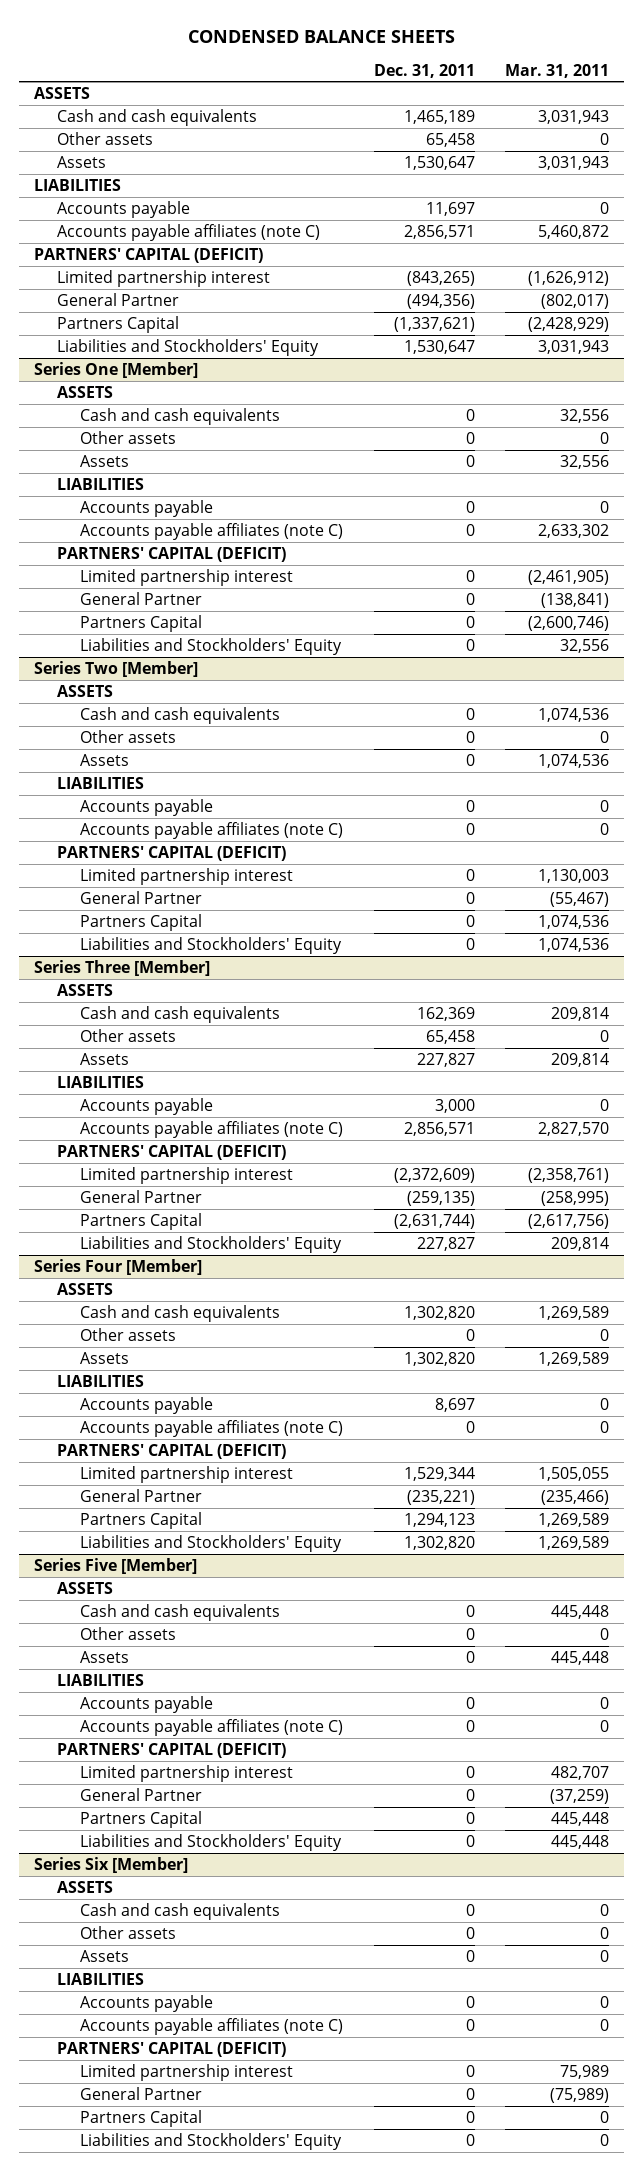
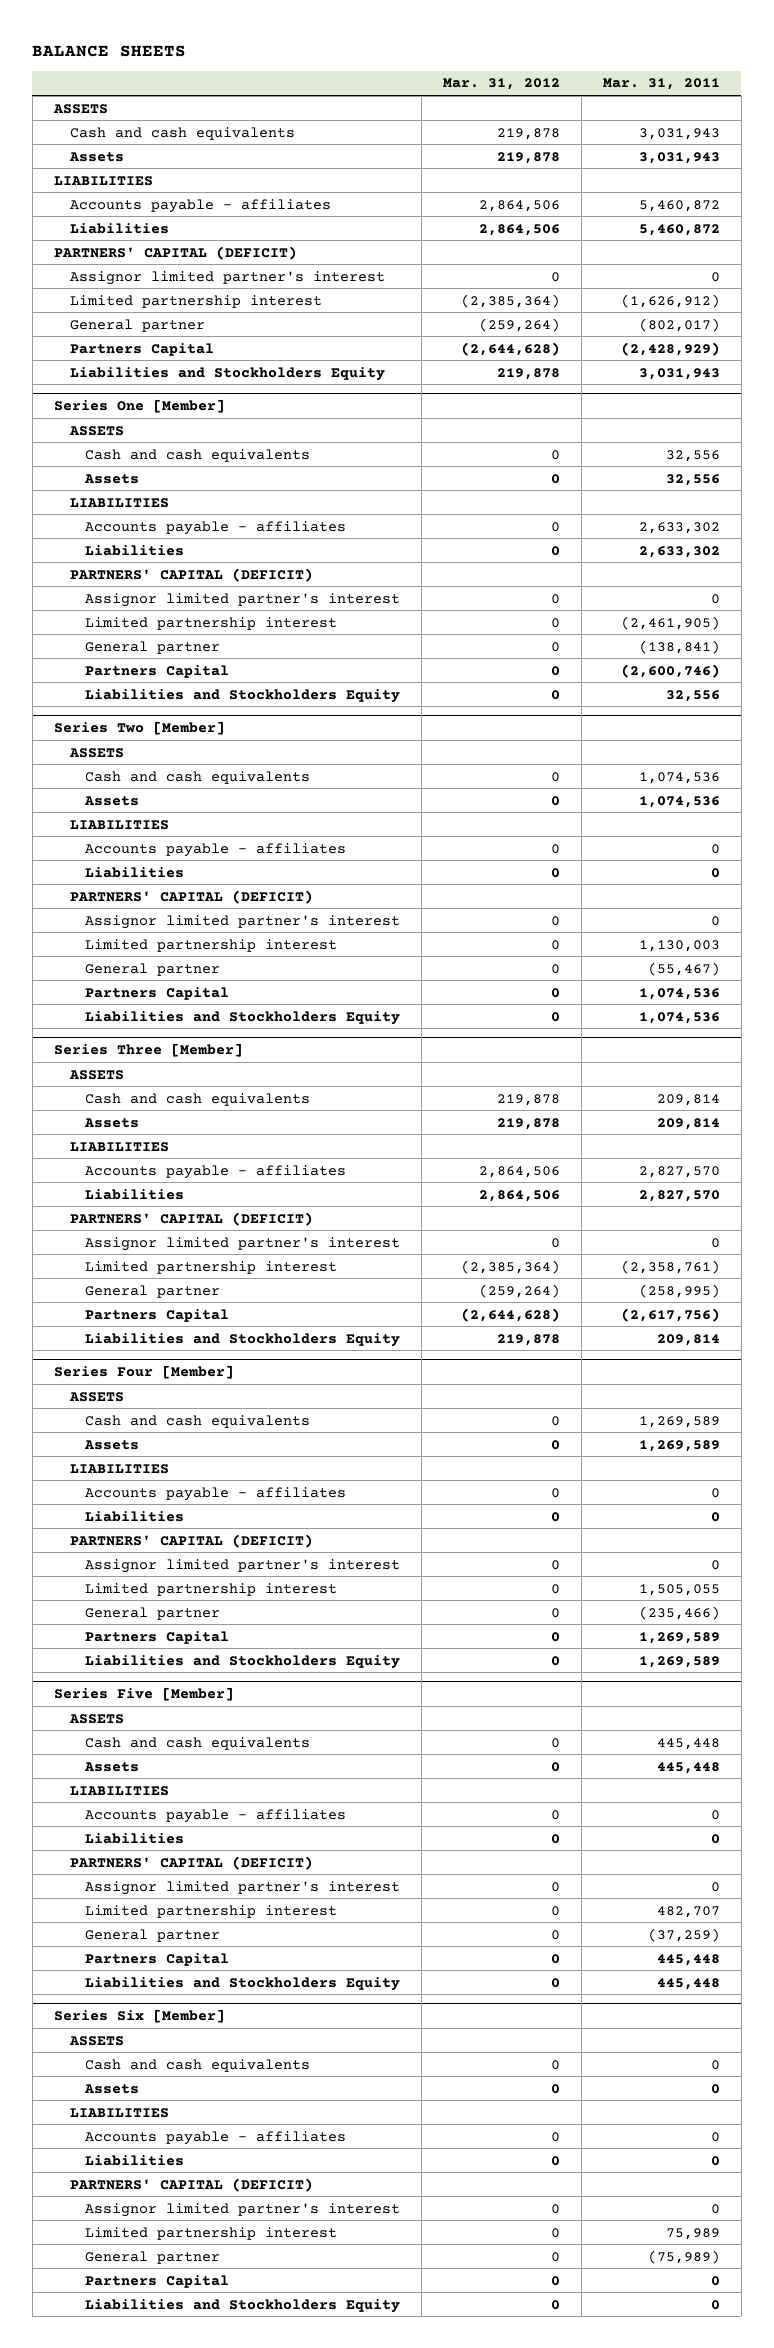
- CONDENSED BALANCE SHEETS
+ BALANCE SHEETS
- | Dec. 31, 2011 | Mar. 31, 2011
+ | Mar. 31, 2012 | Mar. 31, 2011
- Other assets | 65,458 | 0
- Accounts payable | 11,697 | 0
- Accounts payable affiliates (note C) | 2,856,571 | 5,460,872
+ Accounts payable - affiliates | 2,864,506 | 5,460,872
+ Liabilities | 2,864,506 | 5,460,872
+ Assignor limited partner's interest | 0 | 0
- General Partner | (494,356) | (802,017)
+ General partner | (259,264) | (802,017)
- Liabilities and Stockholders' Equity | 1,530,647 | 3,031,943
+ Liabilities and Stockholders Equity | 219,878 | 3,031,943
@ Series One [Member]
- Other assets | 0 | 0
- Accounts payable | 0 | 0
- Accounts payable affiliates (note C) | 0 | 2,633,302
+ Accounts payable - affiliates | 0 | 2,633,302
+ Liabilities | 0 | 2,633,302
+ Assignor limited partner's interest | 0 | 0
- General Partner | 0 | (138,841)
+ General partner | 0 | (138,841)
- Liabilities and Stockholders' Equity | 0 | 32,556
+ Liabilities and Stockholders Equity | 0 | 32,556
@ Series Two [Member]
- Other assets | 0 | 0
- Accounts payable | 0 | 0
- Accounts payable affiliates (note C) | 0 | 0
+ Accounts payable - affiliates | 0 | 0
+ Liabilities | 0 | 0
+ Assignor limited partner's interest | 0 | 0
- General Partner | 0 | (55,467)
+ General partner | 0 | (55,467)
- Liabilities and Stockholders' Equity | 0 | 1,074,536
+ Liabilities and Stockholders Equity | 0 | 1,074,536
@ Series Three [Member]
- Other assets | 65,458 | 0
- Accounts payable | 3,000 | 0
- Accounts payable affiliates (note C) | 2,856,571 | 2,827,570
+ Accounts payable - affiliates | 2,864,506 | 2,827,570
+ Liabilities | 2,864,506 | 2,827,570
+ Assignor limited partner's interest | 0 | 0
- General Partner | (259,135) | (258,995)
+ General partner | (259,264) | (258,995)
- Liabilities and Stockholders' Equity | 227,827 | 209,814
+ Liabilities and Stockholders Equity | 219,878 | 209,814
@ Series Four [Member]
- Other assets | 0 | 0
- Accounts payable | 8,697 | 0
- Accounts payable affiliates (note C) | 0 | 0
+ Accounts payable - affiliates | 0 | 0
+ Liabilities | 0 | 0
+ Assignor limited partner's interest | 0 | 0
- General Partner | (235,221) | (235,466)
+ General partner | 0 | (235,466)
- Liabilities and Stockholders' Equity | 1,302,820 | 1,269,589
+ Liabilities and Stockholders Equity | 0 | 1,269,589
@ Series Five [Member]
- Other assets | 0 | 0
- Accounts payable | 0 | 0
- Accounts payable affiliates (note C) | 0 | 0
+ Accounts payable - affiliates | 0 | 0
+ Liabilities | 0 | 0
+ Assignor limited partner's interest | 0 | 0
- General Partner | 0 | (37,259)
+ General partner | 0 | (37,259)
- Liabilities and Stockholders' Equity | 0 | 445,448
+ Liabilities and Stockholders Equity | 0 | 445,448
@ Series Six [Member]
- Other assets | 0 | 0
- Accounts payable | 0 | 0
- Accounts payable affiliates (note C) | 0 | 0
+ Accounts payable - affiliates | 0 | 0
+ Liabilities | 0 | 0
+ Assignor limited partner's interest | 0 | 0
- General Partner | 0 | (75,989)
+ General partner | 0 | (75,989)
- Liabilities and Stockholders' Equity | 0 | 0
+ Liabilities and Stockholders Equity | 0 | 0

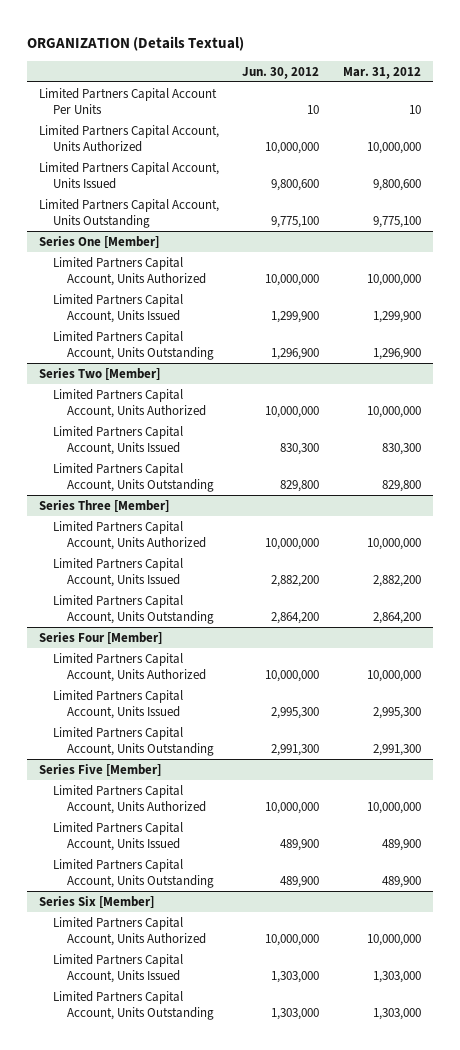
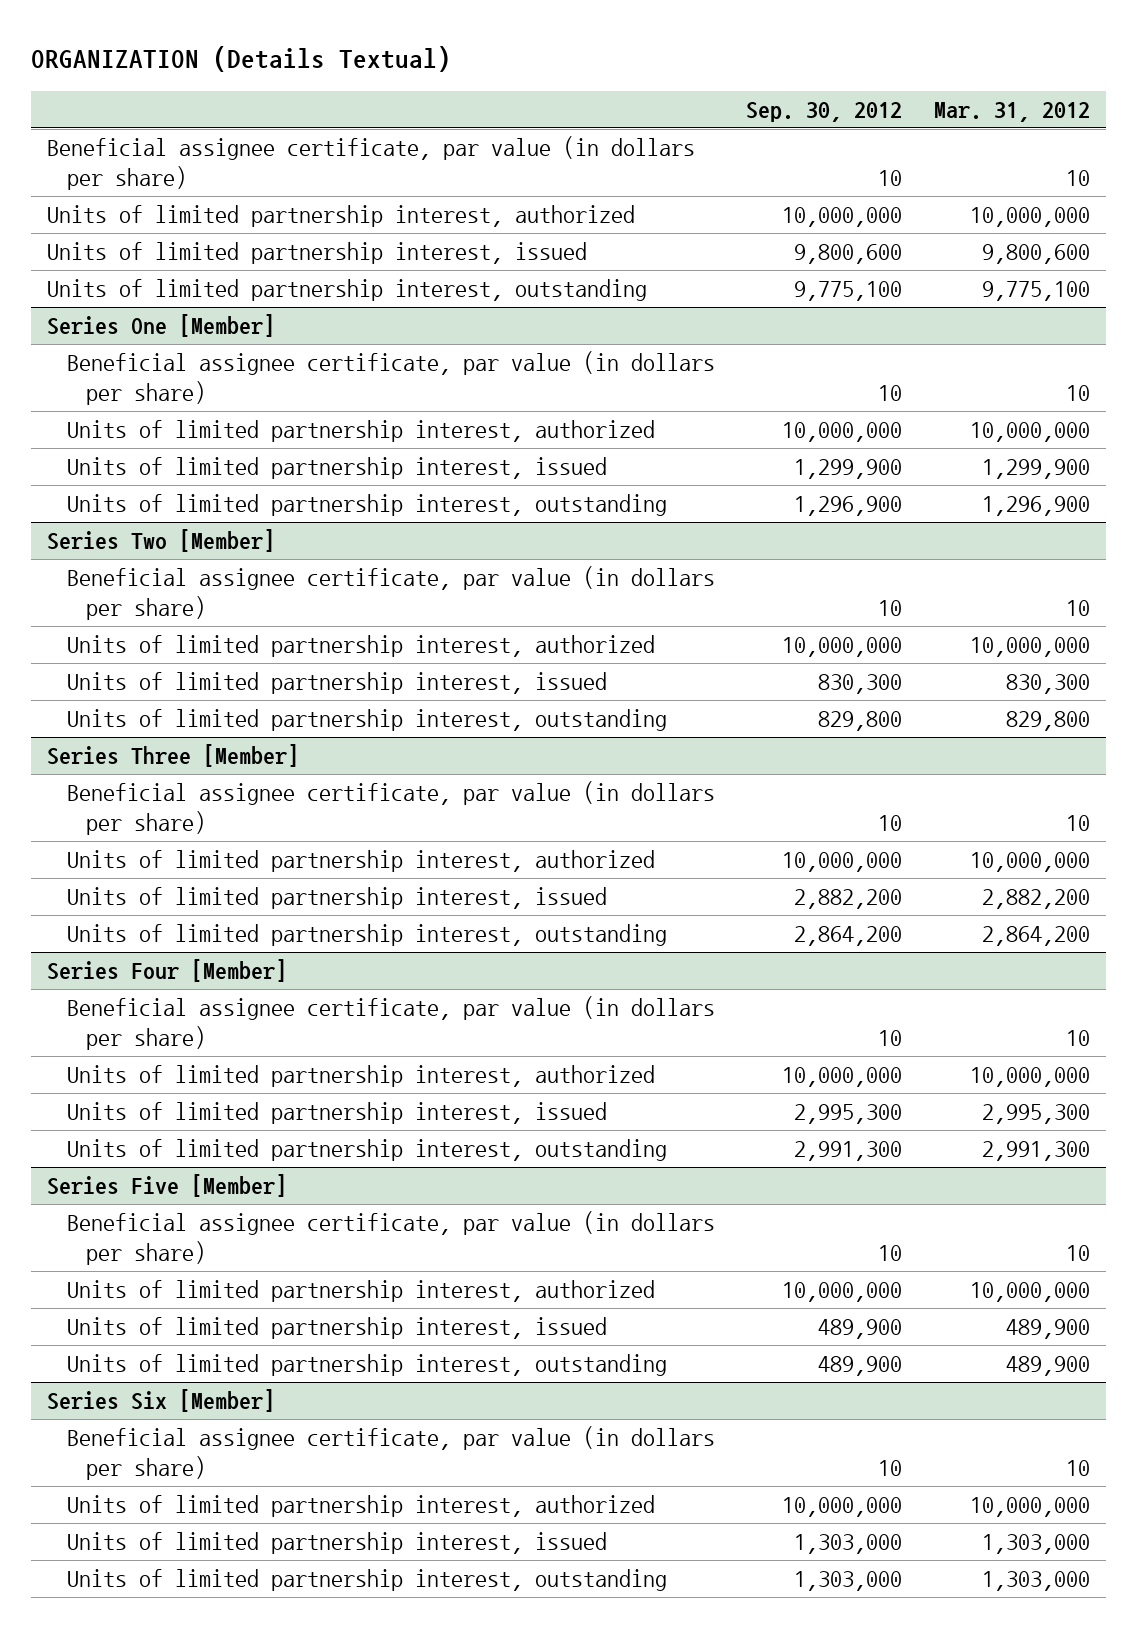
- | Jun. 30, 2012 | Mar. 31, 2012
+ | Sep. 30, 2012 | Mar. 31, 2012
- Limited Partners Capital Account Per Units | 10 | 10
- Limited Partners Capital Account, Units Authorized | 10,000,000 | 10,000,000
- Limited Partners Capital Account, Units Issued | 9,800,600 | 9,800,600
- Limited Partners Capital Account, Units Outstanding | 9,775,100 | 9,775,100
+ Beneficial assignee certificate, par value (in dollars per share) | 10 | 10
+ Units of limited partnership interest, authorized | 10,000,000 | 10,000,000
+ Units of limited partnership interest, issued | 9,800,600 | 9,800,600
+ Units of limited partnership interest, outstanding | 9,775,100 | 9,775,100
@ Series One [Member]
- Limited Partners Capital Account, Units Authorized | 10,000,000 | 10,000,000
- Limited Partners Capital Account, Units Issued | 1,299,900 | 1,299,900
- Limited Partners Capital Account, Units Outstanding | 1,296,900 | 1,296,900
+ Beneficial assignee certificate, par value (in dollars per share) | 10 | 10
+ Units of limited partnership interest, authorized | 10,000,000 | 10,000,000
+ Units of limited partnership interest, issued | 1,299,900 | 1,299,900
+ Units of limited partnership interest, outstanding | 1,296,900 | 1,296,900
@ Series Two [Member]
- Limited Partners Capital Account, Units Authorized | 10,000,000 | 10,000,000
- Limited Partners Capital Account, Units Issued | 830,300 | 830,300
- Limited Partners Capital Account, Units Outstanding | 829,800 | 829,800
+ Beneficial assignee certificate, par value (in dollars per share) | 10 | 10
+ Units of limited partnership interest, authorized | 10,000,000 | 10,000,000
+ Units of limited partnership interest, issued | 830,300 | 830,300
+ Units of limited partnership interest, outstanding | 829,800 | 829,800
@ Series Three [Member]
- Limited Partners Capital Account, Units Authorized | 10,000,000 | 10,000,000
- Limited Partners Capital Account, Units Issued | 2,882,200 | 2,882,200
- Limited Partners Capital Account, Units Outstanding | 2,864,200 | 2,864,200
+ Beneficial assignee certificate, par value (in dollars per share) | 10 | 10
+ Units of limited partnership interest, authorized | 10,000,000 | 10,000,000
+ Units of limited partnership interest, issued | 2,882,200 | 2,882,200
+ Units of limited partnership interest, outstanding | 2,864,200 | 2,864,200
@ Series Four [Member]
- Limited Partners Capital Account, Units Authorized | 10,000,000 | 10,000,000
- Limited Partners Capital Account, Units Issued | 2,995,300 | 2,995,300
- Limited Partners Capital Account, Units Outstanding | 2,991,300 | 2,991,300
+ Beneficial assignee certificate, par value (in dollars per share) | 10 | 10
+ Units of limited partnership interest, authorized | 10,000,000 | 10,000,000
+ Units of limited partnership interest, issued | 2,995,300 | 2,995,300
+ Units of limited partnership interest, outstanding | 2,991,300 | 2,991,300
@ Series Five [Member]
- Limited Partners Capital Account, Units Authorized | 10,000,000 | 10,000,000
- Limited Partners Capital Account, Units Issued | 489,900 | 489,900
- Limited Partners Capital Account, Units Outstanding | 489,900 | 489,900
+ Beneficial assignee certificate, par value (in dollars per share) | 10 | 10
+ Units of limited partnership interest, authorized | 10,000,000 | 10,000,000
+ Units of limited partnership interest, issued | 489,900 | 489,900
+ Units of limited partnership interest, outstanding | 489,900 | 489,900
@ Series Six [Member]
- Limited Partners Capital Account, Units Authorized | 10,000,000 | 10,000,000
- Limited Partners Capital Account, Units Issued | 1,303,000 | 1,303,000
- Limited Partners Capital Account, Units Outstanding | 1,303,000 | 1,303,000
+ Beneficial assignee certificate, par value (in dollars per share) | 10 | 10
+ Units of limited partnership interest, authorized | 10,000,000 | 10,000,000
+ Units of limited partnership interest, issued | 1,303,000 | 1,303,000
+ Units of limited partnership interest, outstanding | 1,303,000 | 1,303,000

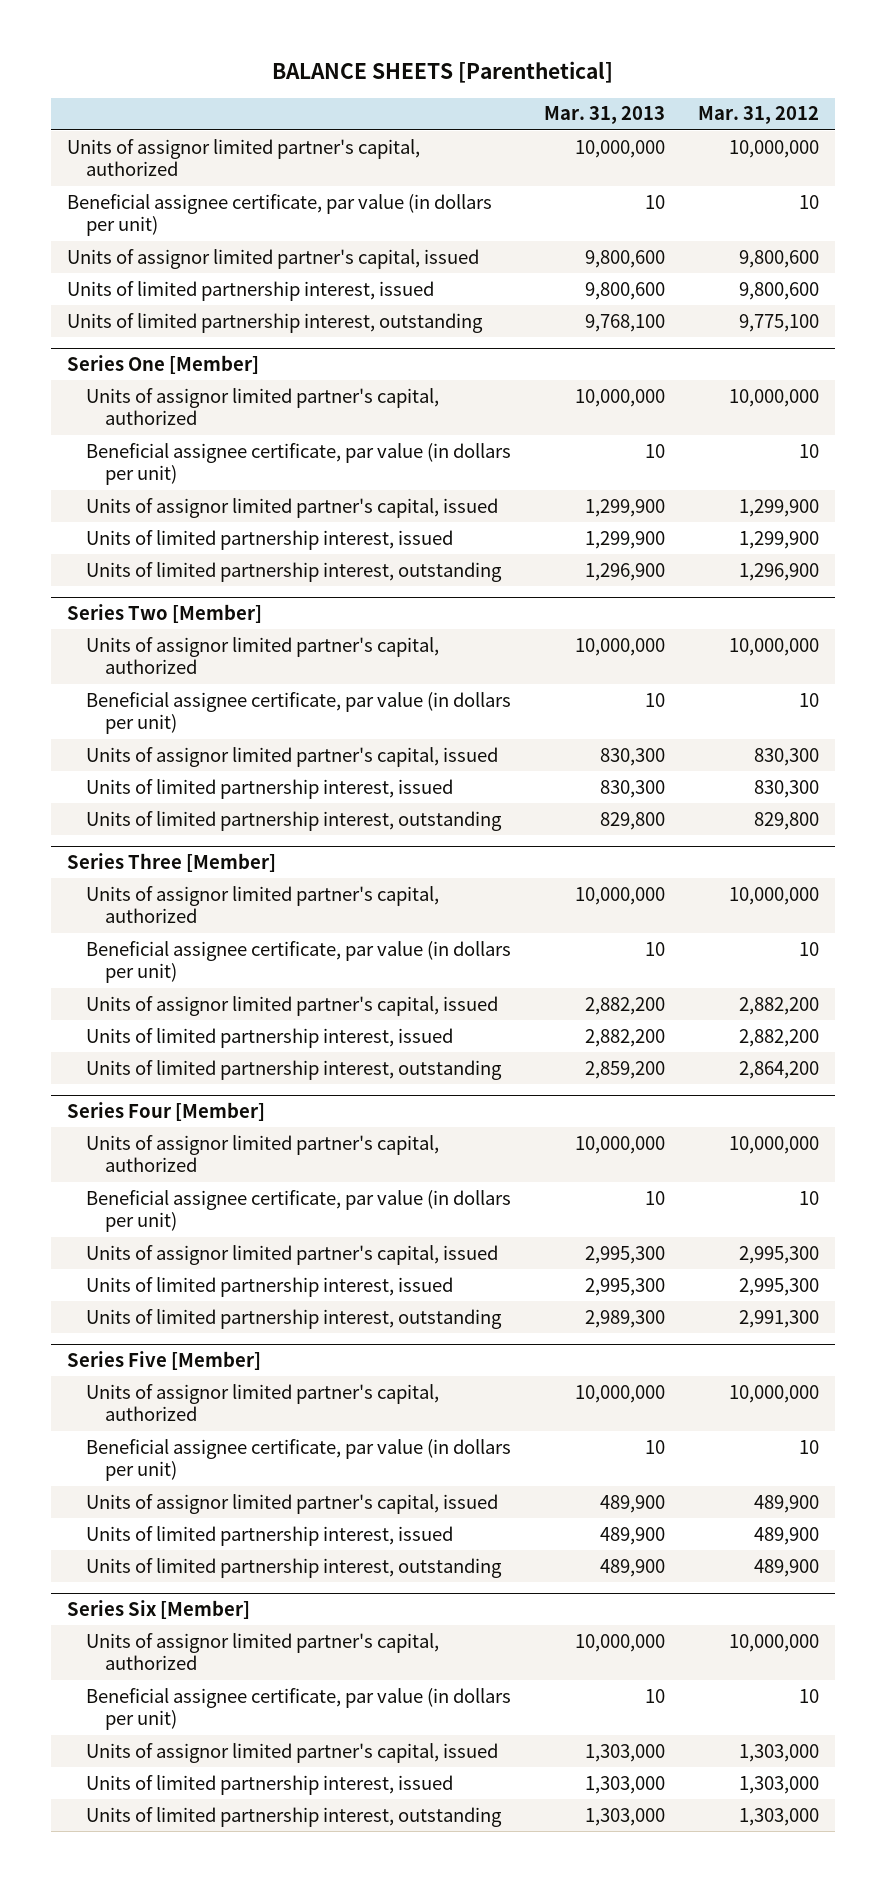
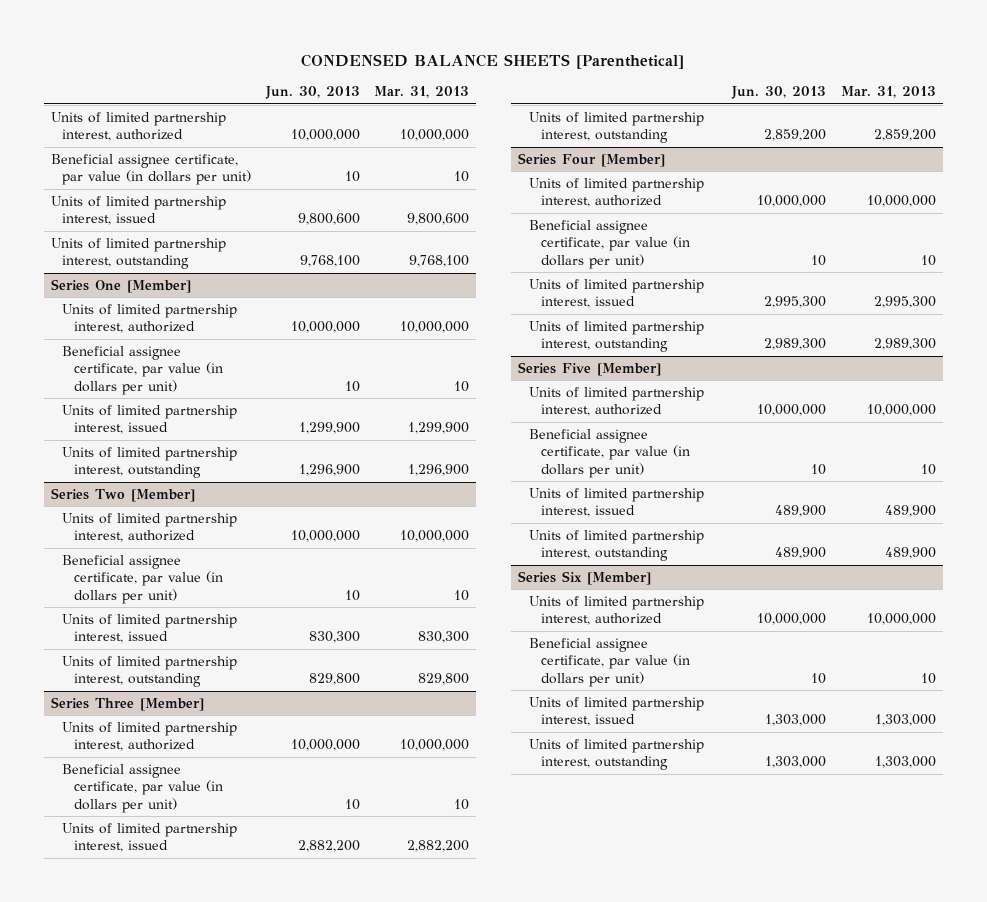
- BALANCE SHEETS [Parenthetical]
+ CONDENSED BALANCE SHEETS [Parenthetical]
- | Mar. 31, 2013 | Mar. 31, 2012
+ | Jun. 30, 2013 | Mar. 31, 2013
- Units of assignor limited partner's capital, authorized | 10,000,000 | 10,000,000
+ Units of limited partnership interest, authorized | 10,000,000 | 10,000,000
- Units of assignor limited partner's capital, issued | 9,800,600 | 9,800,600
@ Series One [Member]
- Units of assignor limited partner's capital, authorized | 10,000,000 | 10,000,000
+ Units of limited partnership interest, authorized | 10,000,000 | 10,000,000
- Units of assignor limited partner's capital, issued | 1,299,900 | 1,299,900
@ Series Two [Member]
- Units of assignor limited partner's capital, authorized | 10,000,000 | 10,000,000
+ Units of limited partnership interest, authorized | 10,000,000 | 10,000,000
- Units of assignor limited partner's capital, issued | 830,300 | 830,300
@ Series Three [Member]
- Units of assignor limited partner's capital, authorized | 10,000,000 | 10,000,000
+ Units of limited partnership interest, authorized | 10,000,000 | 10,000,000
- Units of assignor limited partner's capital, issued | 2,882,200 | 2,882,200
@ Series Four [Member]
- Units of assignor limited partner's capital, authorized | 10,000,000 | 10,000,000
+ Units of limited partnership interest, authorized | 10,000,000 | 10,000,000
- Units of assignor limited partner's capital, issued | 2,995,300 | 2,995,300
@ Series Five [Member]
- Units of assignor limited partner's capital, authorized | 10,000,000 | 10,000,000
+ Units of limited partnership interest, authorized | 10,000,000 | 10,000,000
- Units of assignor limited partner's capital, issued | 489,900 | 489,900
@ Series Six [Member]
- Units of assignor limited partner's capital, authorized | 10,000,000 | 10,000,000
+ Units of limited partnership interest, authorized | 10,000,000 | 10,000,000
- Units of assignor limited partner's capital, issued | 1,303,000 | 1,303,000

